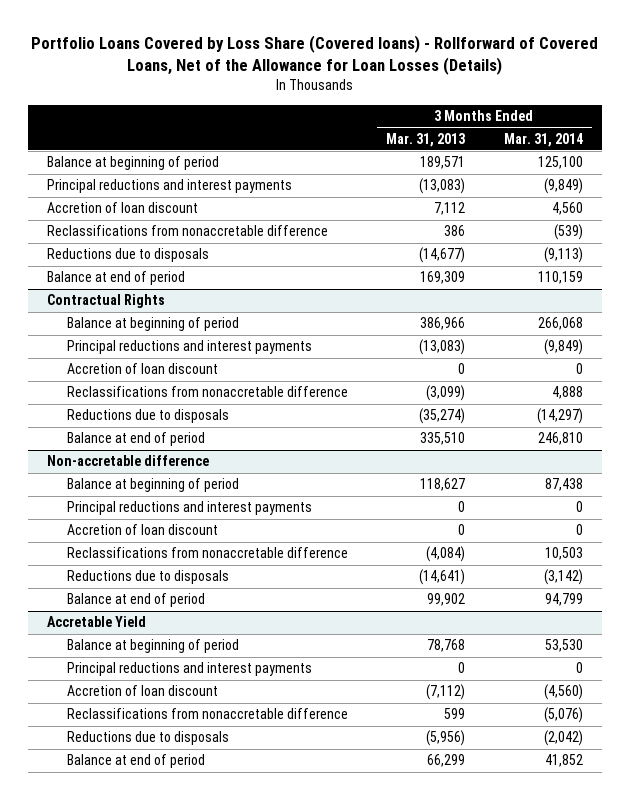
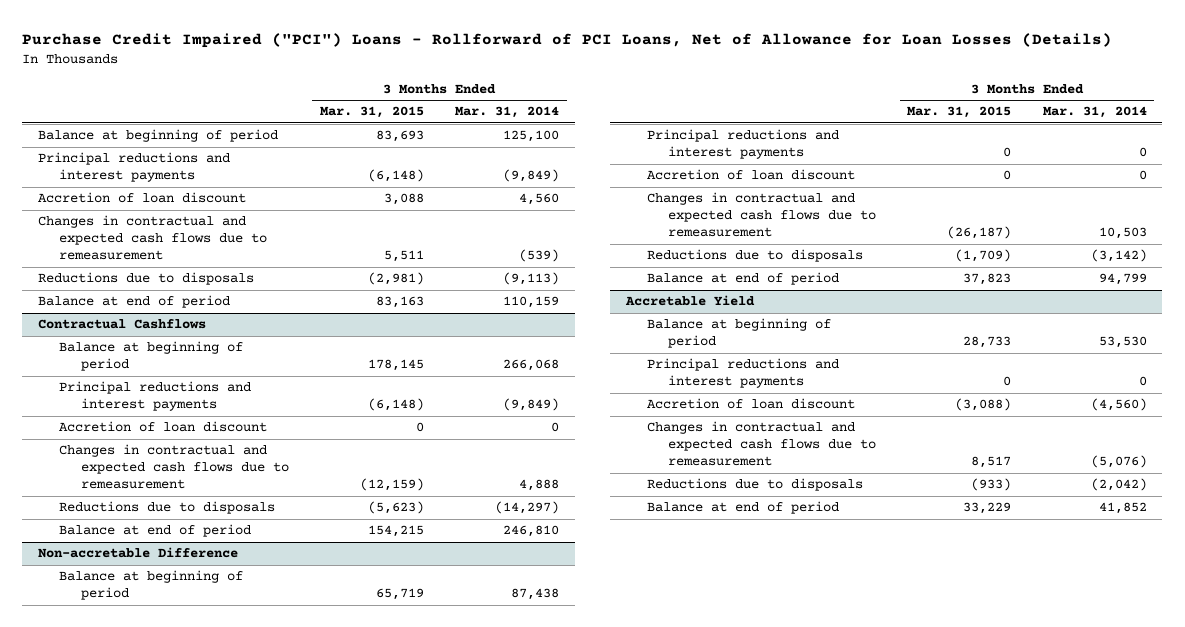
- Portfolio Loans Covered by Loss Share (Covered loans) - Rollforward of Covered Loans, Net of the Allowance for Loan Losses (Details)
+ Purchase Credit Impaired ("PCI") Loans - Rollforward of PCI Loans, Net of Allowance for Loan Losses (Details)
- | 3 Months Ended Mar. 31, 2013 | 3 Months Ended Mar. 31, 2014
+ | 3 Months Ended Mar. 31, 2015 | 3 Months Ended Mar. 31, 2014
- Reclassifications from nonaccretable difference | 386 | (539)
+ Changes in contractual and expected cash flows due to remeasurement | 5,511 | (539)
- Contractual Rights
+ Contractual Cashflows
- Reclassifications from nonaccretable difference | (3,099) | 4,888
+ Changes in contractual and expected cash flows due to remeasurement | (12,159) | 4,888
- Non-accretable difference
+ Non-accretable Difference
- Reclassifications from nonaccretable difference | (4,084) | 10,503
+ Changes in contractual and expected cash flows due to remeasurement | (26,187) | 10,503
@ Accretable Yield
- Reclassifications from nonaccretable difference | 599 | (5,076)
+ Changes in contractual and expected cash flows due to remeasurement | 8,517 | (5,076)

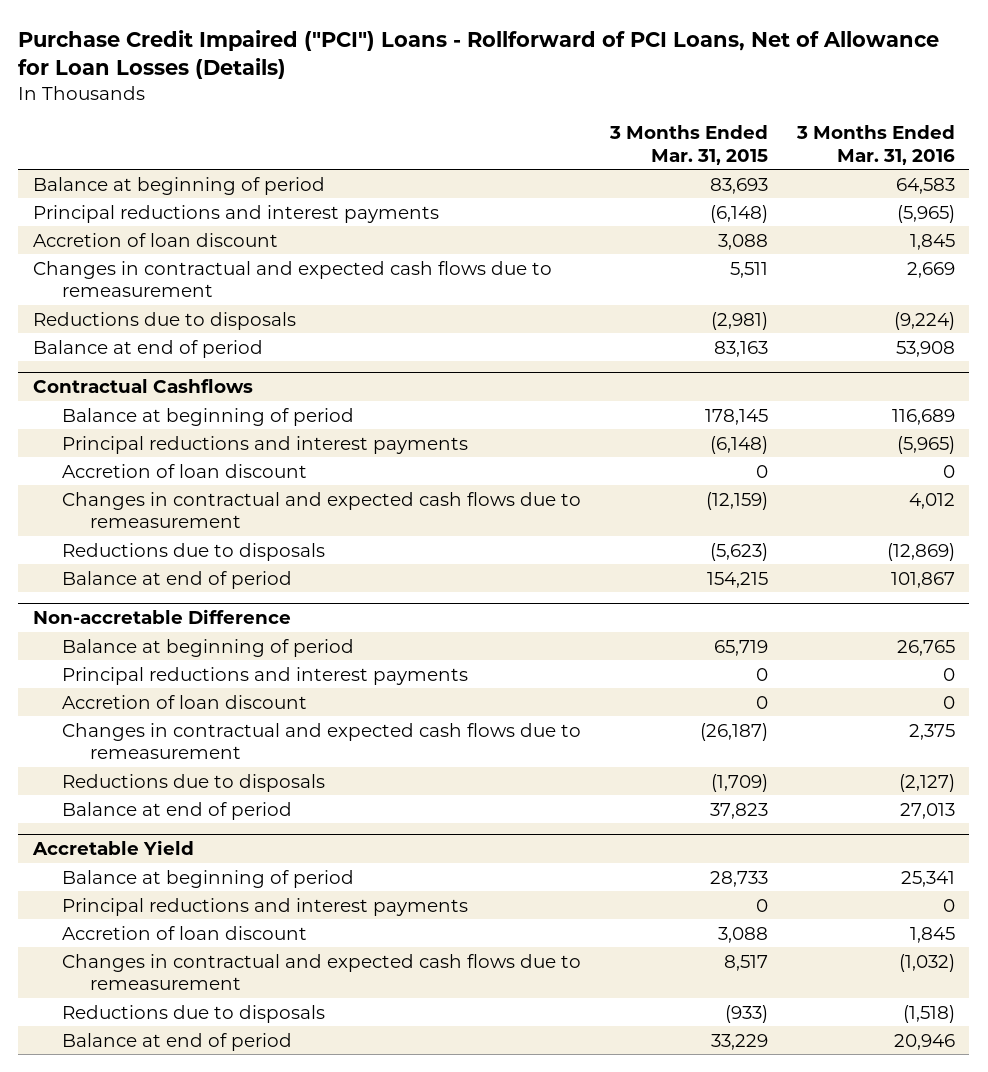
- | 3 Months Ended Mar. 31, 2015 | 3 Months Ended Mar. 31, 2014
+ | 3 Months Ended Mar. 31, 2015 | 3 Months Ended Mar. 31, 2016
@ Accretable Yield
- Accretion of loan discount | (3,088) | (4,560)
+ Accretion of loan discount | 3,088 | 1,845

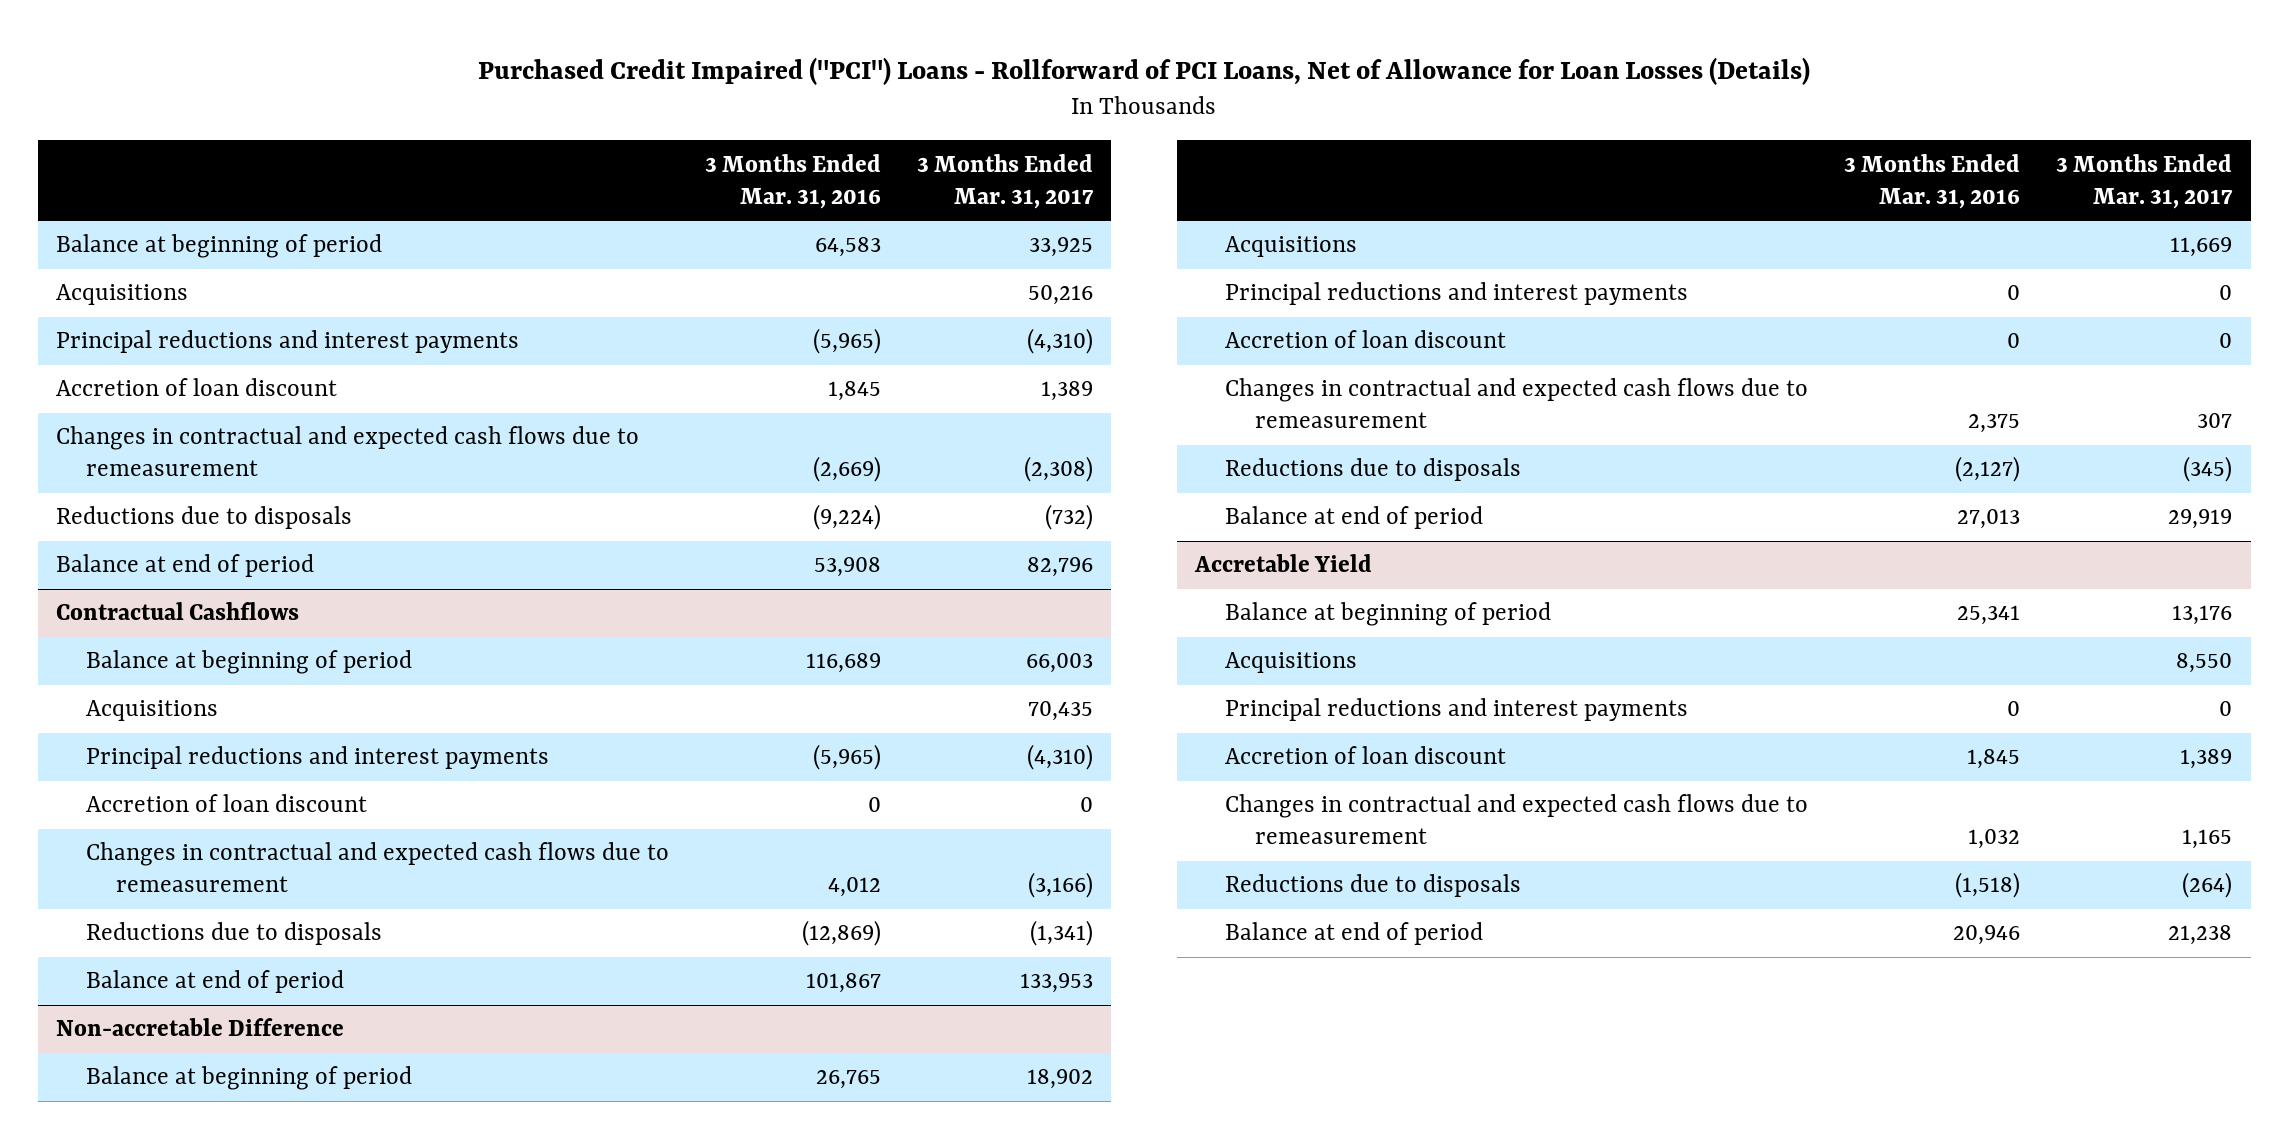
- Purchase Credit Impaired ("PCI") Loans - Rollforward of PCI Loans, Net of Allowance for Loan Losses (Details)
+ Purchased Credit Impaired ("PCI") Loans - Rollforward of PCI Loans, Net of Allowance for Loan Losses (Details)
- | 3 Months Ended Mar. 31, 2015 | 3 Months Ended Mar. 31, 2016
+ | 3 Months Ended Mar. 31, 2016 | 3 Months Ended Mar. 31, 2017
+ Acquisitions | | 50,216
- Changes in contractual and expected cash flows due to remeasurement | 5,511 | 2,669
+ Changes in contractual and expected cash flows due to remeasurement | (2,669) | (2,308)
@ Contractual Cashflows
+ Acquisitions | | 70,435
@ Non-accretable Difference
+ Acquisitions | | 11,669
@ Accretable Yield
+ Acquisitions | | 8,550
- Changes in contractual and expected cash flows due to remeasurement | 8,517 | (1,032)
+ Changes in contractual and expected cash flows due to remeasurement | 1,032 | 1,165

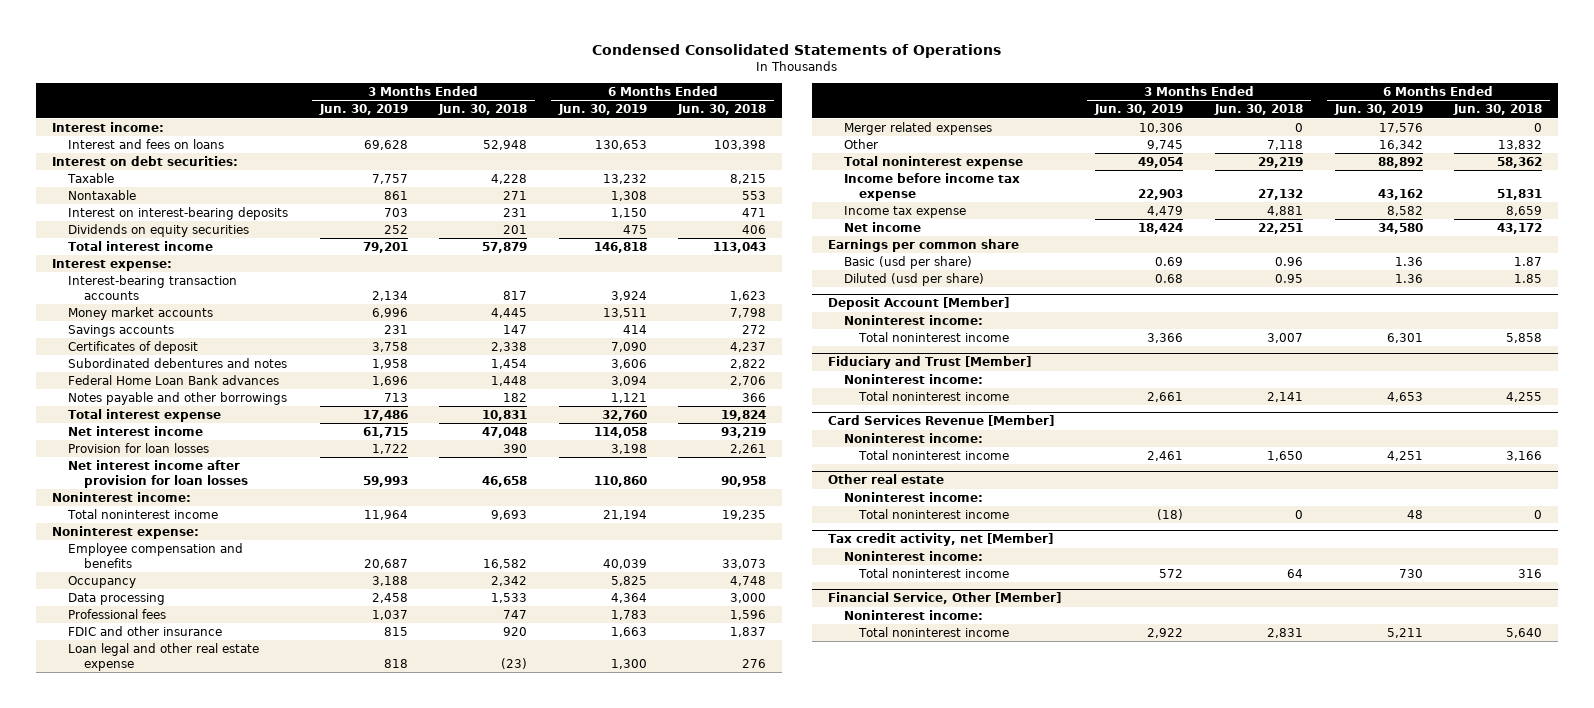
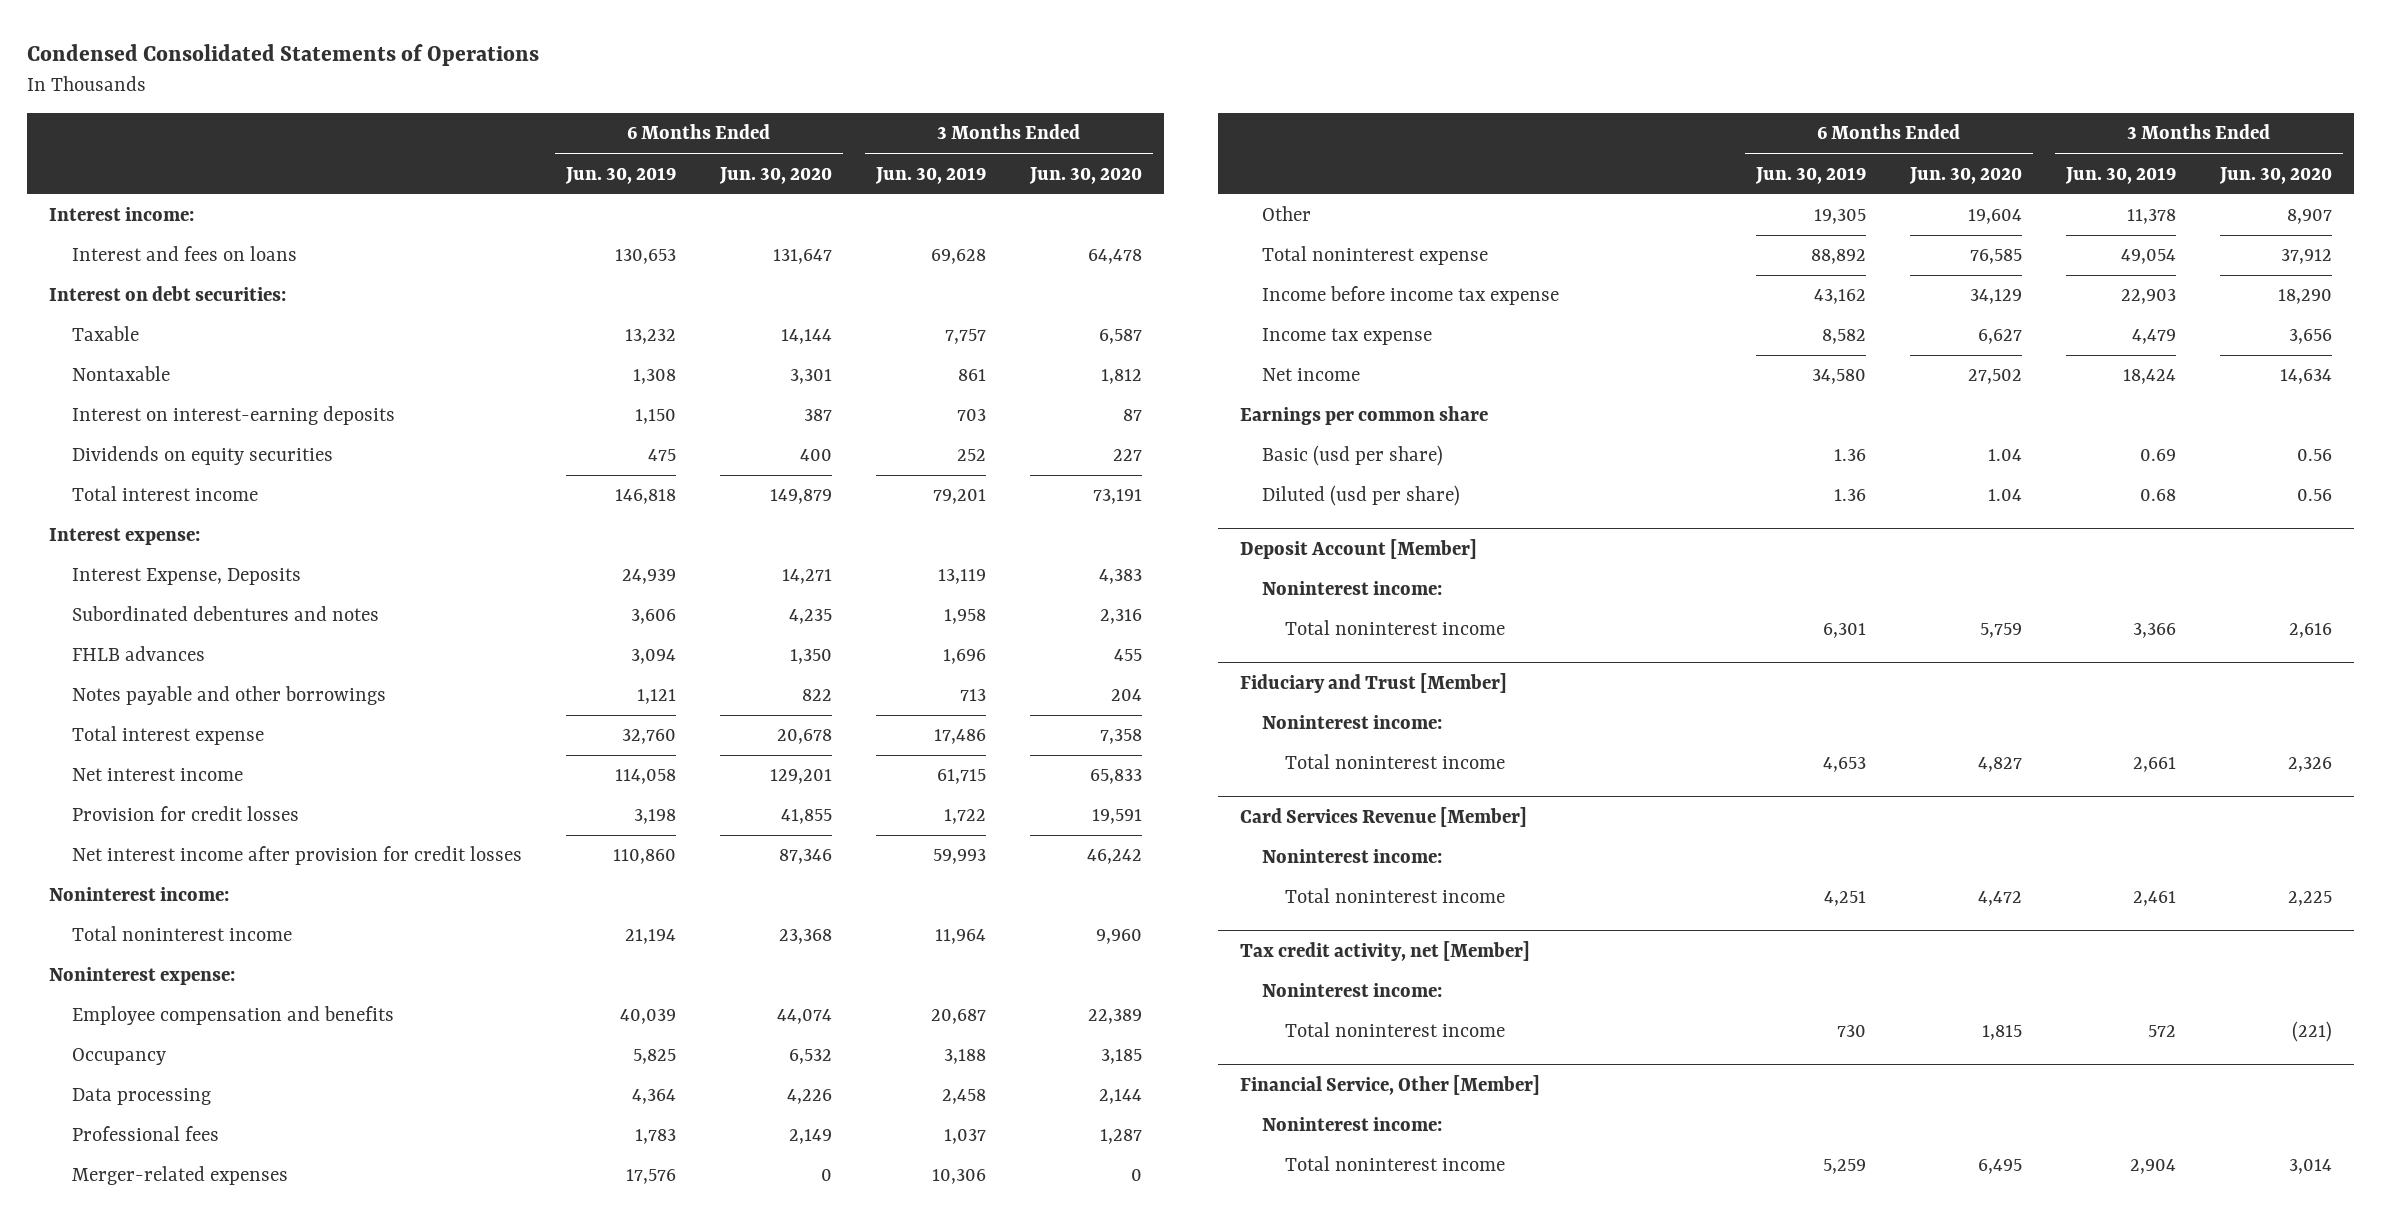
- | 3 Months Ended Jun. 30, 2019 | 3 Months Ended Jun. 30, 2018 | 6 Months Ended Jun. 30, 2019 | 6 Months Ended Jun. 30, 2018
+ | 6 Months Ended Jun. 30, 2019 | 6 Months Ended Jun. 30, 2020 | 3 Months Ended Jun. 30, 2019 | 3 Months Ended Jun. 30, 2020
- Interest on interest-bearing deposits | 703 | 231 | 1,150 | 471
+ Interest on interest-earning deposits | 1,150 | 387 | 703 | 87
- Interest-bearing transaction accounts | 2,134 | 817 | 3,924 | 1,623
- Money market accounts | 6,996 | 4,445 | 13,511 | 7,798
- Savings accounts | 231 | 147 | 414 | 272
- Certificates of deposit | 3,758 | 2,338 | 7,090 | 4,237
+ Interest Expense, Deposits | 24,939 | 14,271 | 13,119 | 4,383
- Federal Home Loan Bank advances | 1,696 | 1,448 | 3,094 | 2,706
+ FHLB advances | 3,094 | 1,350 | 1,696 | 455
- Provision for loan losses | 1,722 | 390 | 3,198 | 2,261
- Net interest income after provision for loan losses | 59,993 | 46,658 | 110,860 | 90,958
+ Provision for credit losses | 3,198 | 41,855 | 1,722 | 19,591
+ Net interest income after provision for credit losses | 110,860 | 87,346 | 59,993 | 46,242
- FDIC and other insurance | 815 | 920 | 1,663 | 1,837
- Loan legal and other real estate expense | 818 | (23) | 1,300 | 276
- Merger related expenses | 10,306 | 0 | 17,576 | 0
- Other | 9,745 | 7,118 | 16,342 | 13,832
+ Merger-related expenses | 17,576 | 0 | 10,306 | 0
+ Other | 19,305 | 19,604 | 11,378 | 8,907
- Other real estate
- Noninterest income:
- Total noninterest income | (18) | 0 | 48 | 0
@ Financial Service, Other [Member]
- Total noninterest income | 2,922 | 2,831 | 5,211 | 5,640
+ Total noninterest income | 5,259 | 6,495 | 2,904 | 3,014

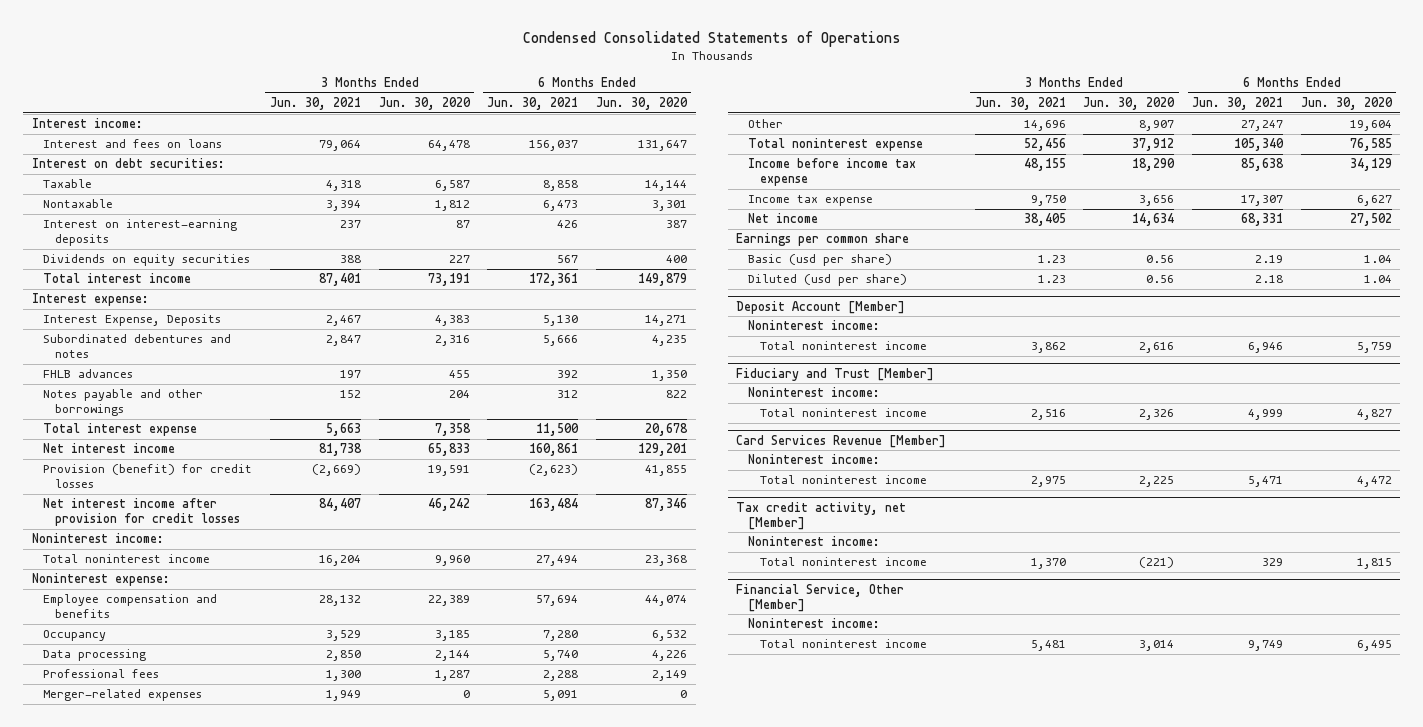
- | 6 Months Ended Jun. 30, 2019 | 6 Months Ended Jun. 30, 2020 | 3 Months Ended Jun. 30, 2019 | 3 Months Ended Jun. 30, 2020
+ | 3 Months Ended Jun. 30, 2021 | 3 Months Ended Jun. 30, 2020 | 6 Months Ended Jun. 30, 2021 | 6 Months Ended Jun. 30, 2020
- Provision for credit losses | 3,198 | 41,855 | 1,722 | 19,591
+ Provision (benefit) for credit losses | (2,669) | 19,591 | (2,623) | 41,855

